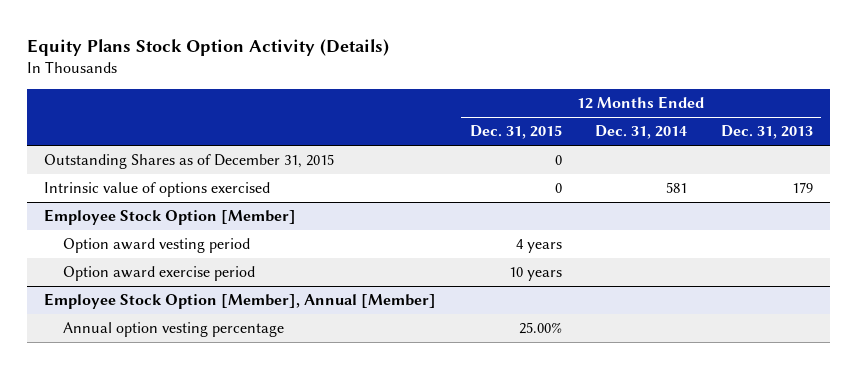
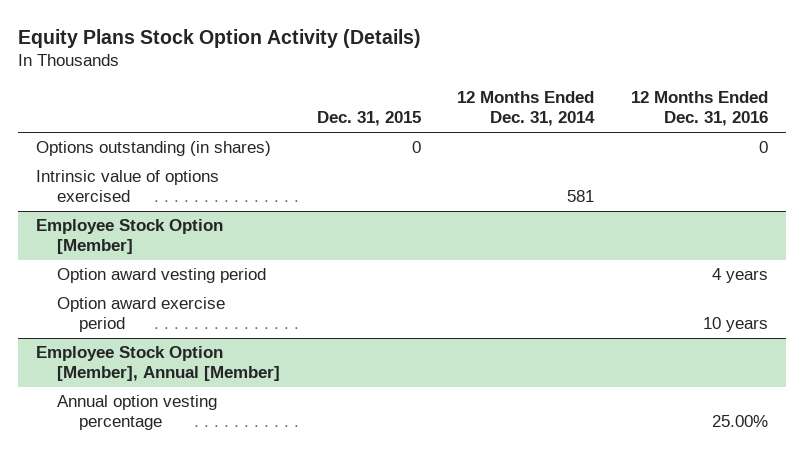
- | 12 Months Ended Dec. 31, 2015 | 12 Months Ended Dec. 31, 2014 | 12 Months Ended Dec. 31, 2013
+ | Dec. 31, 2015 | 12 Months Ended Dec. 31, 2014 | 12 Months Ended Dec. 31, 2016
- Outstanding Shares as of December 31, 2015 | 0 | |
+ Options outstanding (in shares) | 0 | | 0

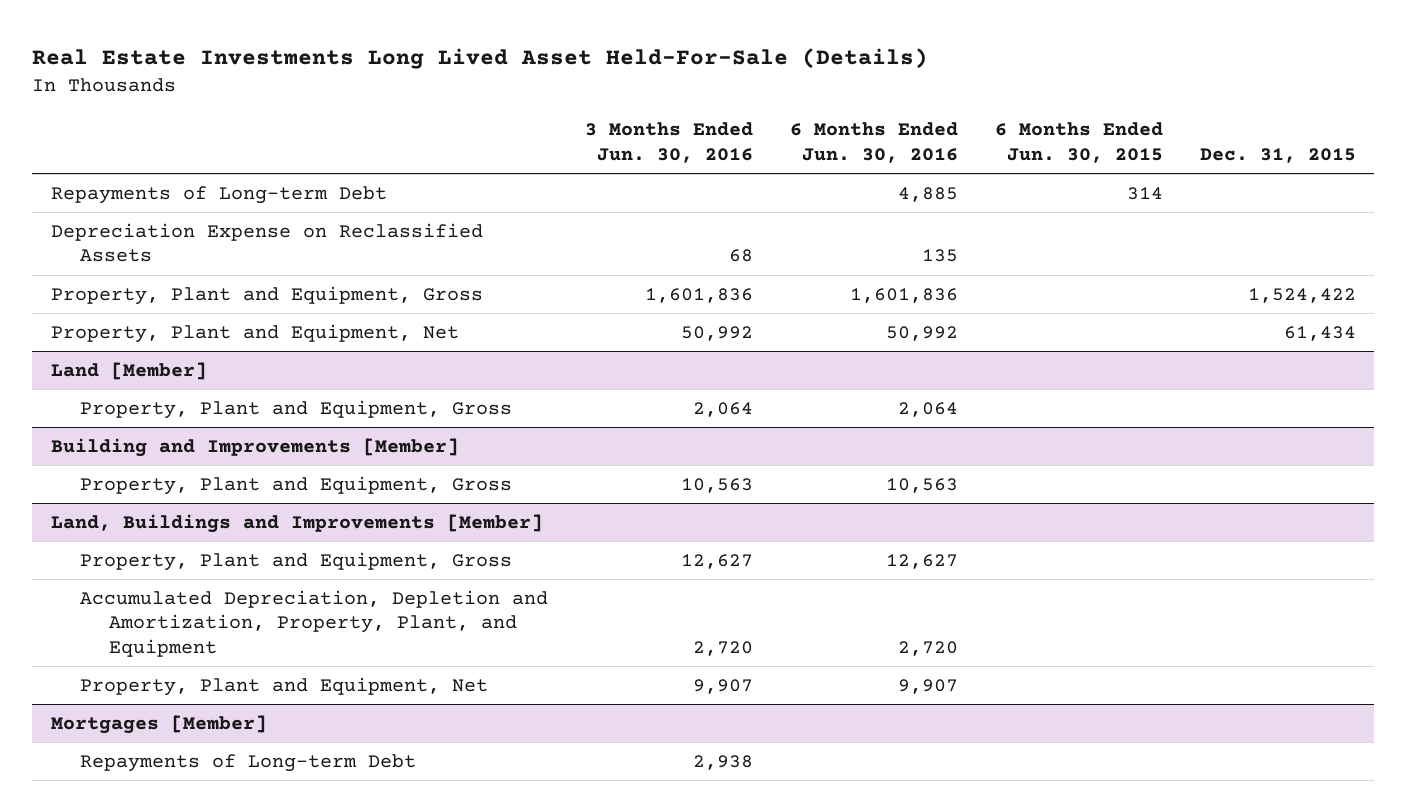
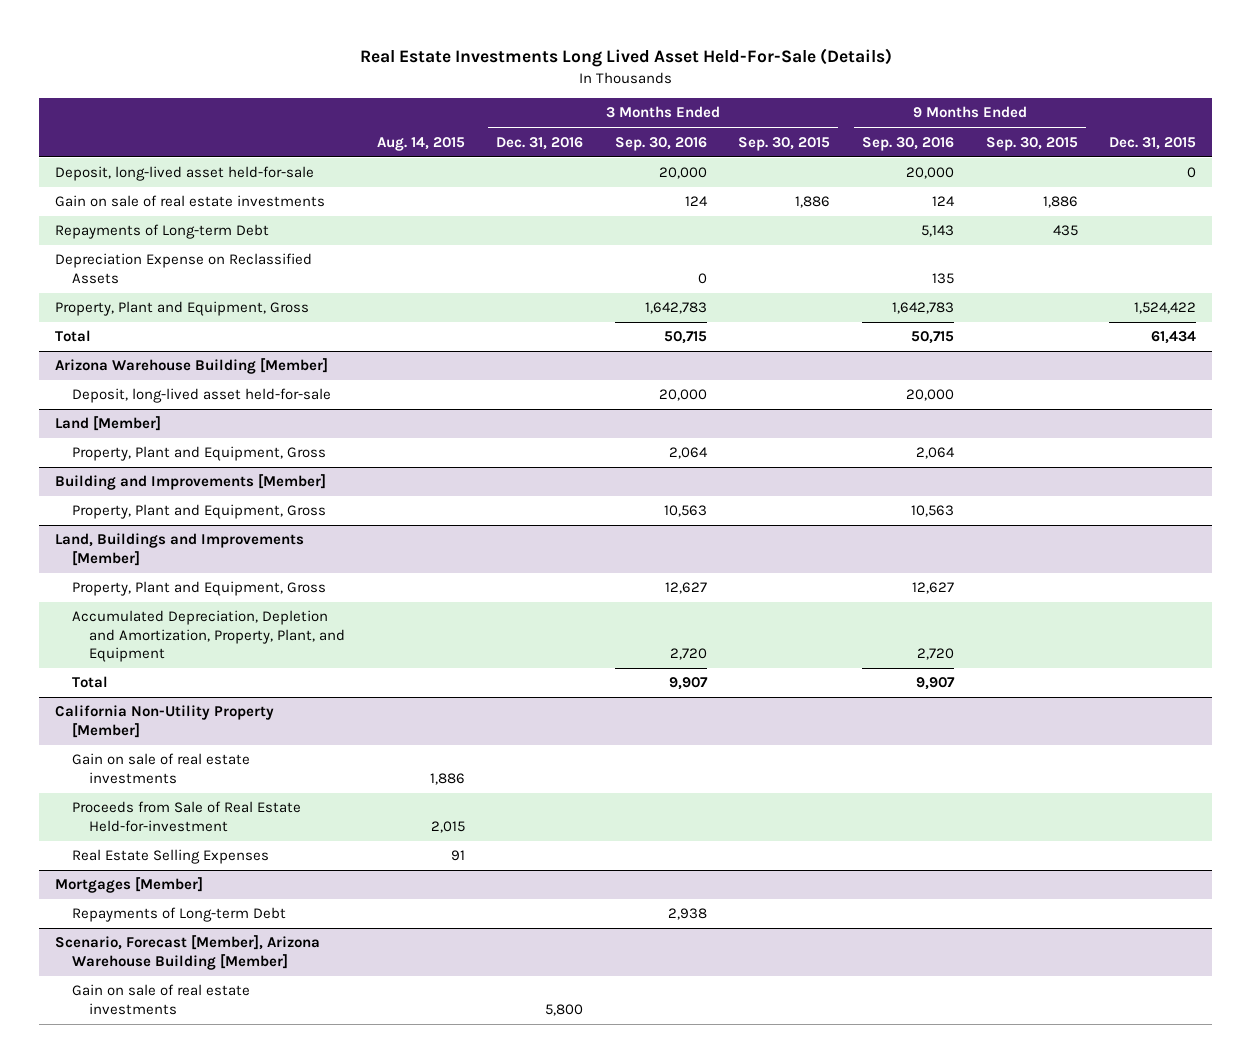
- | 3 Months Ended Jun. 30, 2016 | 6 Months Ended Jun. 30, 2016 | 6 Months Ended Jun. 30, 2015 | Dec. 31, 2015
+ | Aug. 14, 2015 | 3 Months Ended Dec. 31, 2016 | 3 Months Ended Sep. 30, 2016 | 3 Months Ended Sep. 30, 2015 | 9 Months Ended Sep. 30, 2016 | 9 Months Ended Sep. 30, 2015 | Dec. 31, 2015
+ Deposit, long-lived asset held-for-sale | | | 20,000 | | 20,000 | | 0
+ Gain on sale of real estate investments | | | 124 | 1,886 | 124 | 1,886 |
- Property, Plant and Equipment, Net | 50,992 | 50,992 | | 61,434
+ Total | | | 50,715 | | 50,715 | | 61,434
+ Arizona Warehouse Building [Member]
+ Deposit, long-lived asset held-for-sale | | | 20,000 | | 20,000 | |
@ Land, Buildings and Improvements [Member]
- Property, Plant and Equipment, Net | 9,907 | 9,907 | |
+ Total | | | 9,907 | | 9,907 | |
+ California Non-Utility Property [Member]
+ Gain on sale of real estate investments | 1,886 | | | | | |
+ Proceeds from Sale of Real Estate Held-for-investment | 2,015 | | | | | |
+ Real Estate Selling Expenses | 91 | | | | | |
+ Scenario, Forecast [Member], Arizona Warehouse Building [Member]
+ Gain on sale of real estate investments | | 5,800 | | | | |

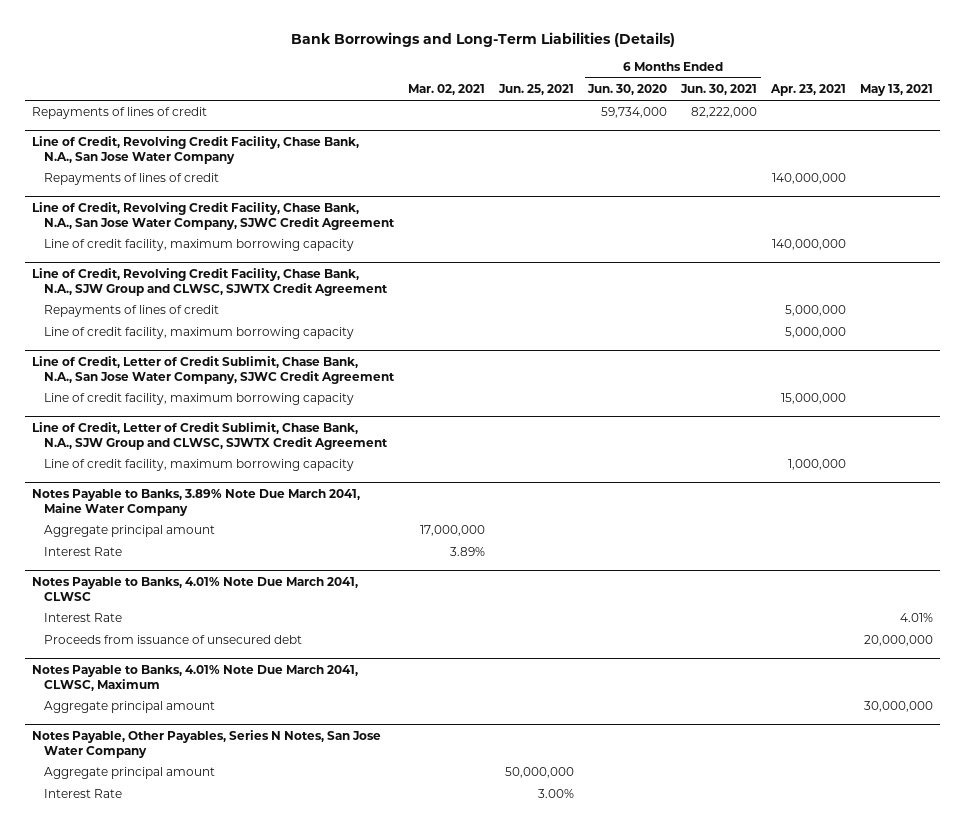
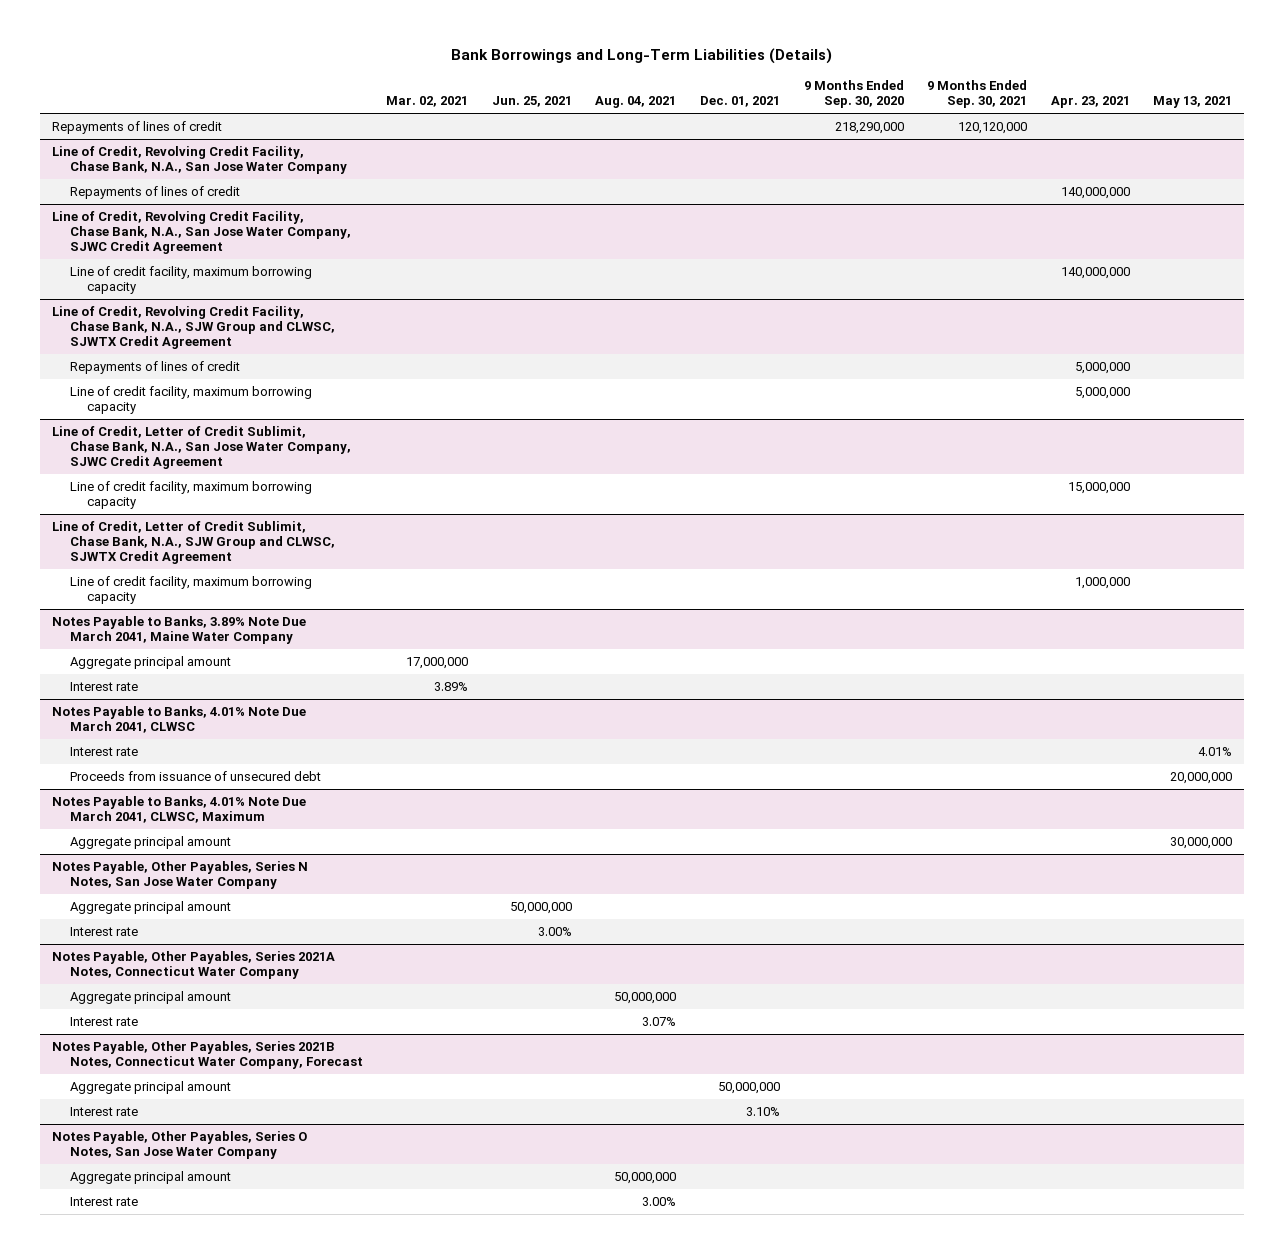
- | Mar. 02, 2021 | Jun. 25, 2021 | 6 Months Ended Jun. 30, 2020 | 6 Months Ended Jun. 30, 2021 | Apr. 23, 2021 | May 13, 2021
+ | Mar. 02, 2021 | Jun. 25, 2021 | Aug. 04, 2021 | Dec. 01, 2021 | 9 Months Ended Sep. 30, 2020 | 9 Months Ended Sep. 30, 2021 | Apr. 23, 2021 | May 13, 2021
@ Notes Payable to Banks, 3.89% Note Due March 2041, Maine Water Company
- Interest Rate | 3.89% | | | | |
+ Interest rate | 3.89% | | | | | | |
@ Notes Payable to Banks, 4.01% Note Due March 2041, CLWSC
- Interest Rate | | | | | | 4.01%
+ Interest rate | | | | | | | | 4.01%
@ Notes Payable, Other Payables, Series N Notes, San Jose Water Company
- Interest Rate | | 3.00% | | | |
+ Interest rate | | 3.00% | | | | | |
+ Notes Payable, Other Payables, Series 2021A Notes, Connecticut Water Company
+ Aggregate principal amount | | | 50,000,000 | | | | |
+ Interest rate | | | 3.07% | | | | |
+ Notes Payable, Other Payables, Series 2021B Notes, Connecticut Water Company, Forecast
+ Aggregate principal amount | | | | 50,000,000 | | | |
+ Interest rate | | | | 3.10% | | | |
+ Notes Payable, Other Payables, Series O Notes, San Jose Water Company
+ Aggregate principal amount | | | 50,000,000 | | | | |
+ Interest rate | | | 3.00% | | | | |

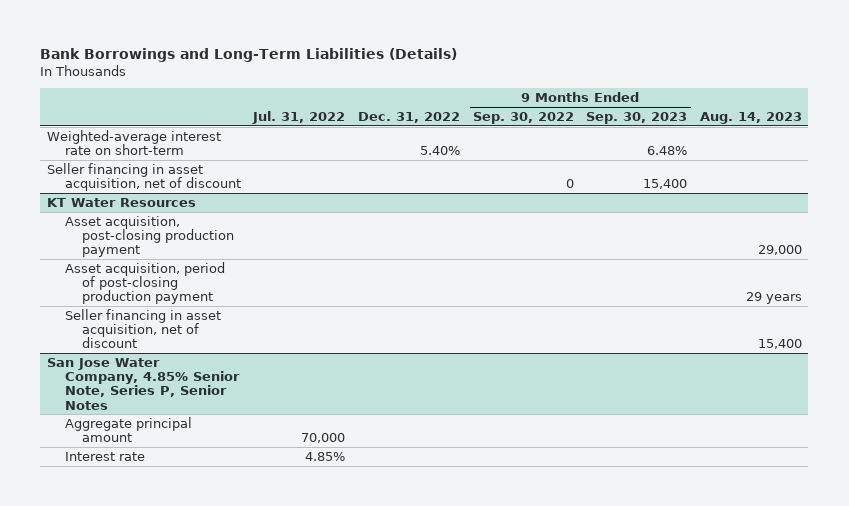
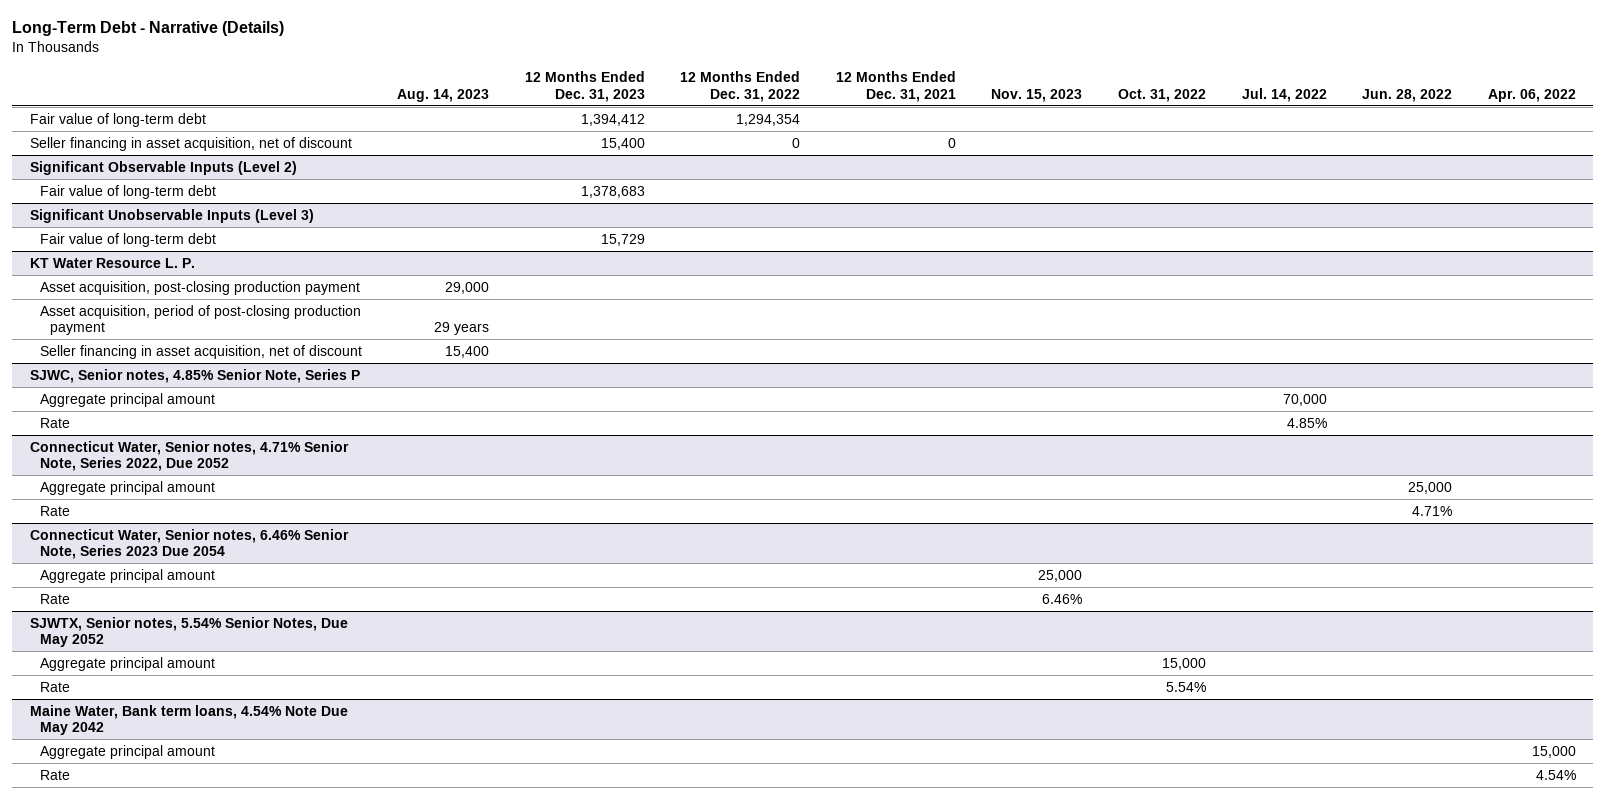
- Bank Borrowings and Long-Term Liabilities (Details)
+ Long-Term Debt - Narrative (Details)
- | Jul. 31, 2022 | Dec. 31, 2022 | 9 Months Ended Sep. 30, 2022 | 9 Months Ended Sep. 30, 2023 | Aug. 14, 2023
+ | Aug. 14, 2023 | 12 Months Ended Dec. 31, 2023 | 12 Months Ended Dec. 31, 2022 | 12 Months Ended Dec. 31, 2021 | Nov. 15, 2023 | Oct. 31, 2022 | Jul. 14, 2022 | Jun. 28, 2022 | Apr. 06, 2022
- Weighted-average interest rate on short-term | | 5.40% | | 6.48% |
+ Fair value of long-term debt | | 1,394,412 | 1,294,354 | | | | | |
- KT Water Resources
+ Significant Observable Inputs (Level 2)
+ Fair value of long-term debt | | 1,378,683 | | | | | | |
+ Significant Unobservable Inputs (Level 3)
+ Fair value of long-term debt | | 15,729 | | | | | | |
+ KT Water Resource L. P.
- San Jose Water Company, 4.85% Senior Note, Series P, Senior Notes
+ SJWC, Senior notes, 4.85% Senior Note, Series P
- Interest rate | 4.85% | | | |
+ Rate | | | | | | | 4.85% | |
+ Connecticut Water, Senior notes, 4.71% Senior Note, Series 2022, Due 2052
+ Aggregate principal amount | | | | | | | | 25,000 |
+ Rate | | | | | | | | 4.71% |
+ Connecticut Water, Senior notes, 6.46% Senior Note, Series 2023 Due 2054
+ Aggregate principal amount | | | | | 25,000 | | | |
+ Rate | | | | | 6.46% | | | |
+ SJWTX, Senior notes, 5.54% Senior Notes, Due May 2052
+ Aggregate principal amount | | | | | | 15,000 | | |
+ Rate | | | | | | 5.54% | | |
+ Maine Water, Bank term loans, 4.54% Note Due May 2042
+ Aggregate principal amount | | | | | | | | | 15,000
+ Rate | | | | | | | | | 4.54%

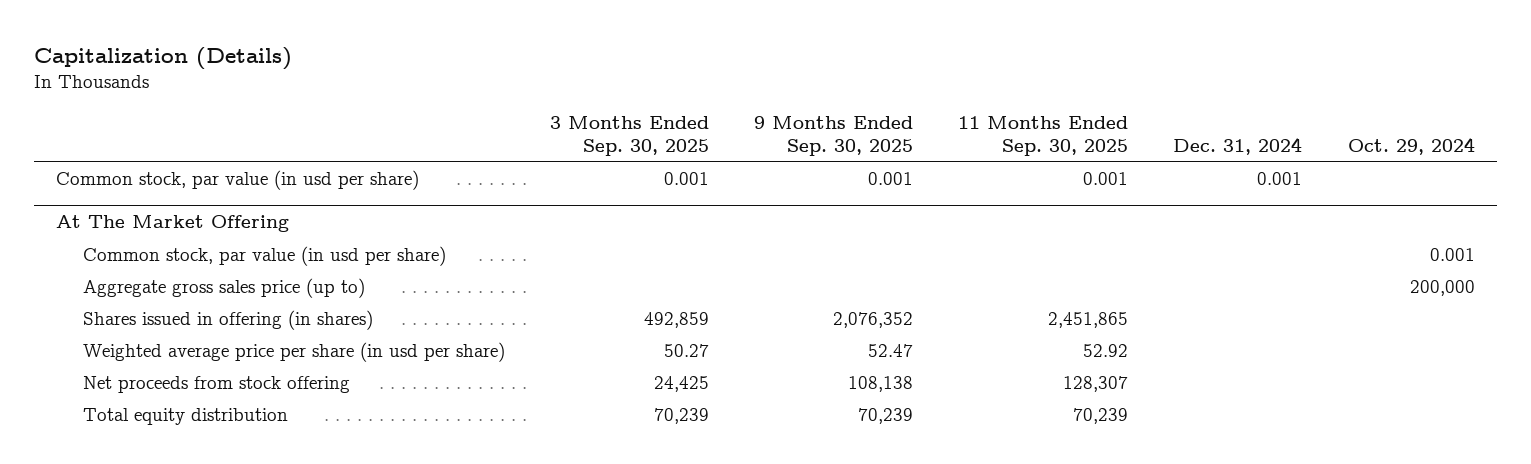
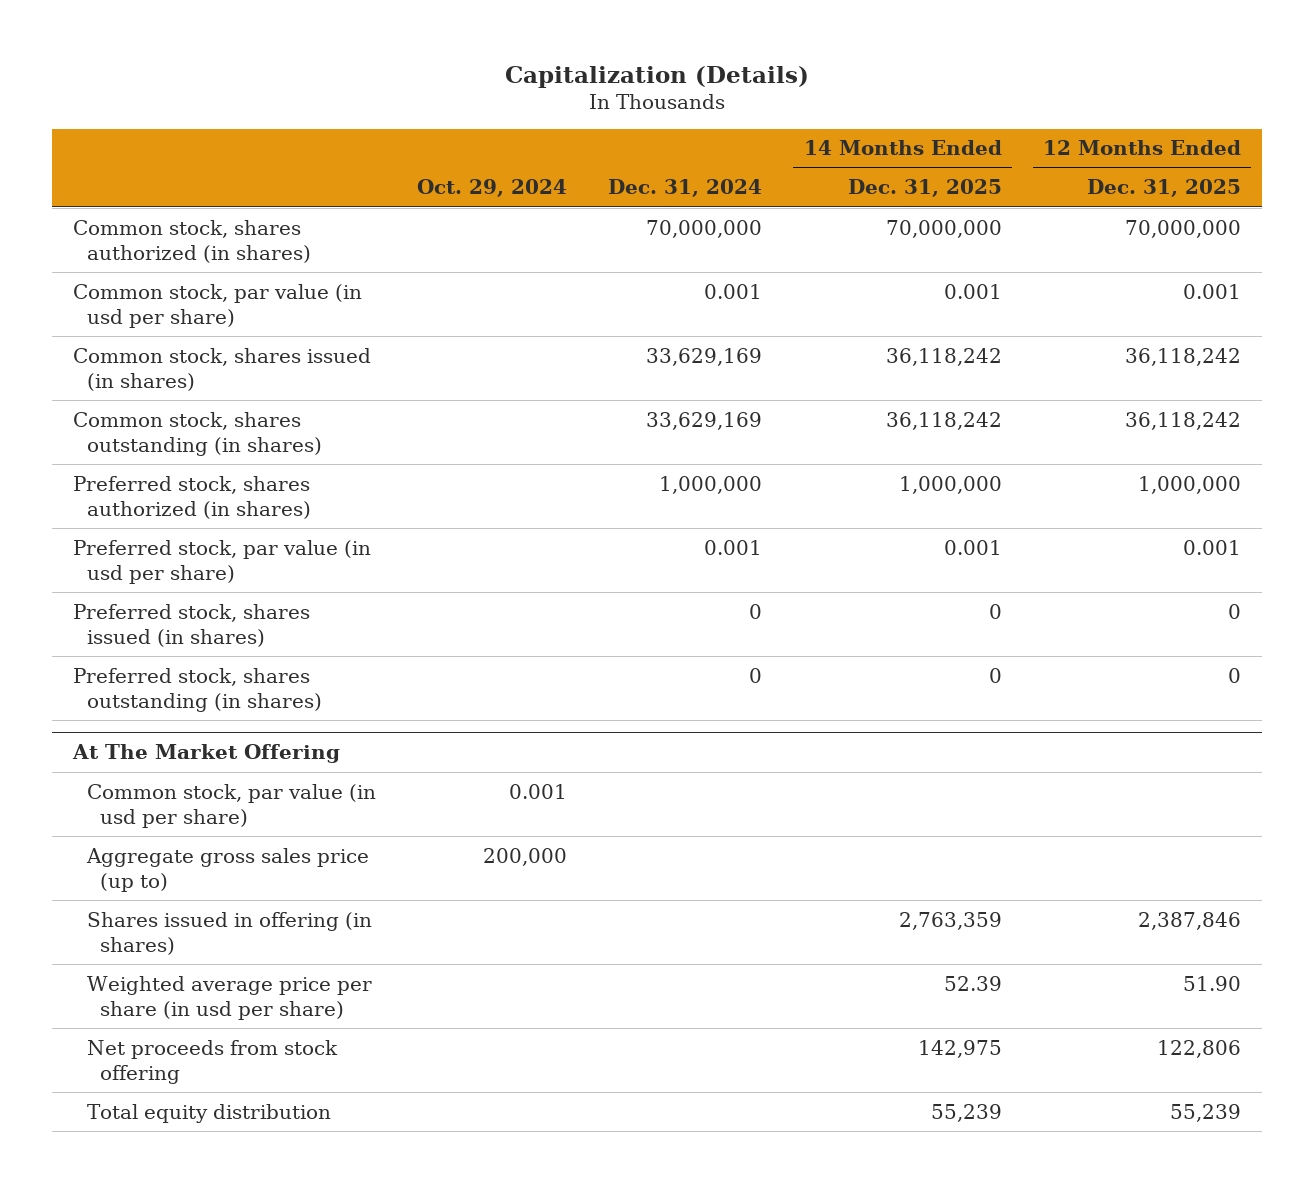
- | 3 Months Ended Sep. 30, 2025 | 9 Months Ended Sep. 30, 2025 | 11 Months Ended Sep. 30, 2025 | Dec. 31, 2024 | Oct. 29, 2024
+ | Oct. 29, 2024 | Dec. 31, 2024 | 14 Months Ended Dec. 31, 2025 | 12 Months Ended Dec. 31, 2025
+ Common stock, shares authorized (in shares) | | 70,000,000 | 70,000,000 | 70,000,000
+ Common stock, shares issued (in shares) | | 33,629,169 | 36,118,242 | 36,118,242
+ Common stock, shares outstanding (in shares) | | 33,629,169 | 36,118,242 | 36,118,242
+ Preferred stock, shares authorized (in shares) | | 1,000,000 | 1,000,000 | 1,000,000
+ Preferred stock, par value (in usd per share) | | 0.001 | 0.001 | 0.001
+ Preferred stock, shares issued (in shares) | | 0 | 0 | 0
+ Preferred stock, shares outstanding (in shares) | | 0 | 0 | 0

